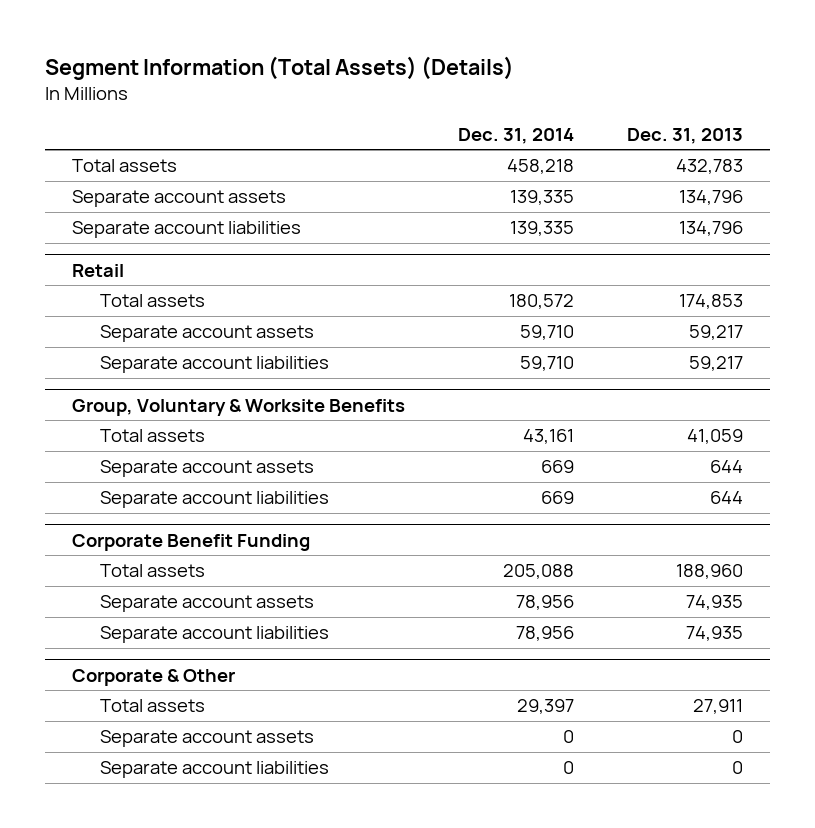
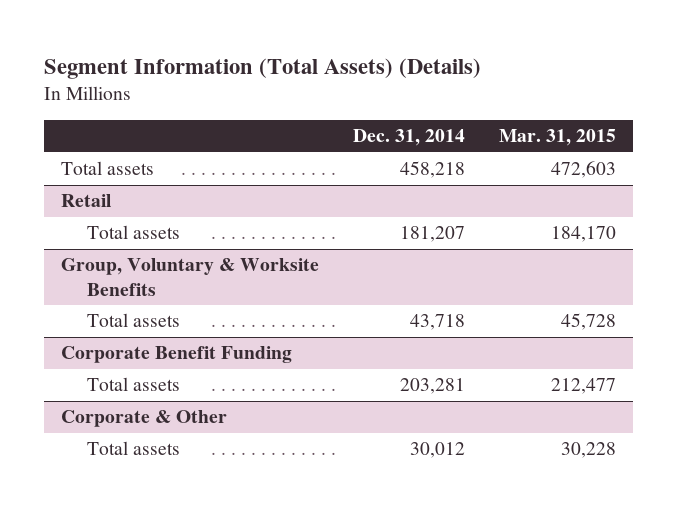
- | Dec. 31, 2014 | Dec. 31, 2013
+ | Dec. 31, 2014 | Mar. 31, 2015
- Separate account assets | 139,335 | 134,796
- Separate account liabilities | 139,335 | 134,796
@ Retail
- Total assets | 180,572 | 174,853
- Separate account assets | 59,710 | 59,217
- Separate account liabilities | 59,710 | 59,217
+ Total assets | 181,207 | 184,170
@ Group, Voluntary & Worksite Benefits
- Total assets | 43,161 | 41,059
- Separate account assets | 669 | 644
- Separate account liabilities | 669 | 644
+ Total assets | 43,718 | 45,728
@ Corporate Benefit Funding
- Total assets | 205,088 | 188,960
- Separate account assets | 78,956 | 74,935
- Separate account liabilities | 78,956 | 74,935
+ Total assets | 203,281 | 212,477
@ Corporate & Other
- Total assets | 29,397 | 27,911
- Separate account assets | 0 | 0
- Separate account liabilities | 0 | 0
+ Total assets | 30,012 | 30,228

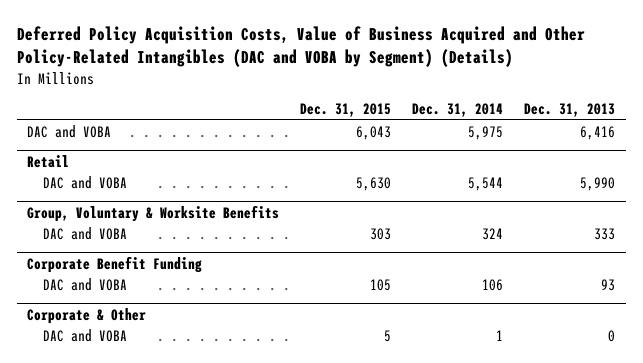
- Segment Information (Total Assets) (Details)
+ Deferred Policy Acquisition Costs, Value of Business Acquired and Other Policy-Related Intangibles (DAC and VOBA by Segment) (Details)
- | Dec. 31, 2014 | Mar. 31, 2015
+ | Dec. 31, 2015 | Dec. 31, 2014 | Dec. 31, 2013
- Total assets | 458,218 | 472,603
+ DAC and VOBA | 6,043 | 5,975 | 6,416
@ Retail
- Total assets | 181,207 | 184,170
+ DAC and VOBA | 5,630 | 5,544 | 5,990
@ Group, Voluntary & Worksite Benefits
- Total assets | 43,718 | 45,728
+ DAC and VOBA | 303 | 324 | 333
@ Corporate Benefit Funding
- Total assets | 203,281 | 212,477
+ DAC and VOBA | 105 | 106 | 93
@ Corporate & Other
- Total assets | 30,012 | 30,228
+ DAC and VOBA | 5 | 1 | 0

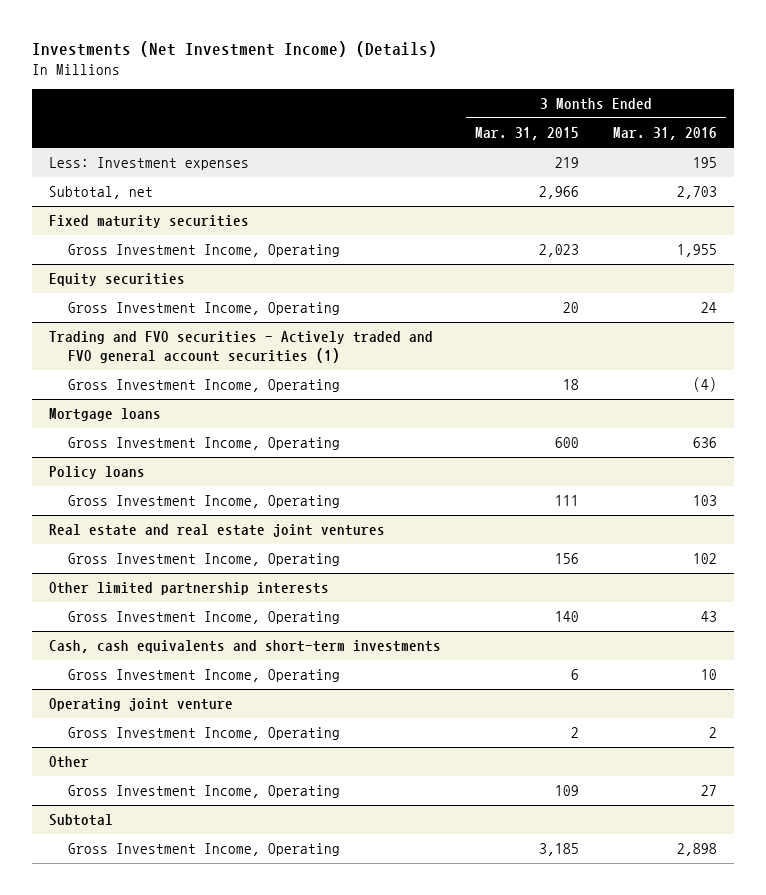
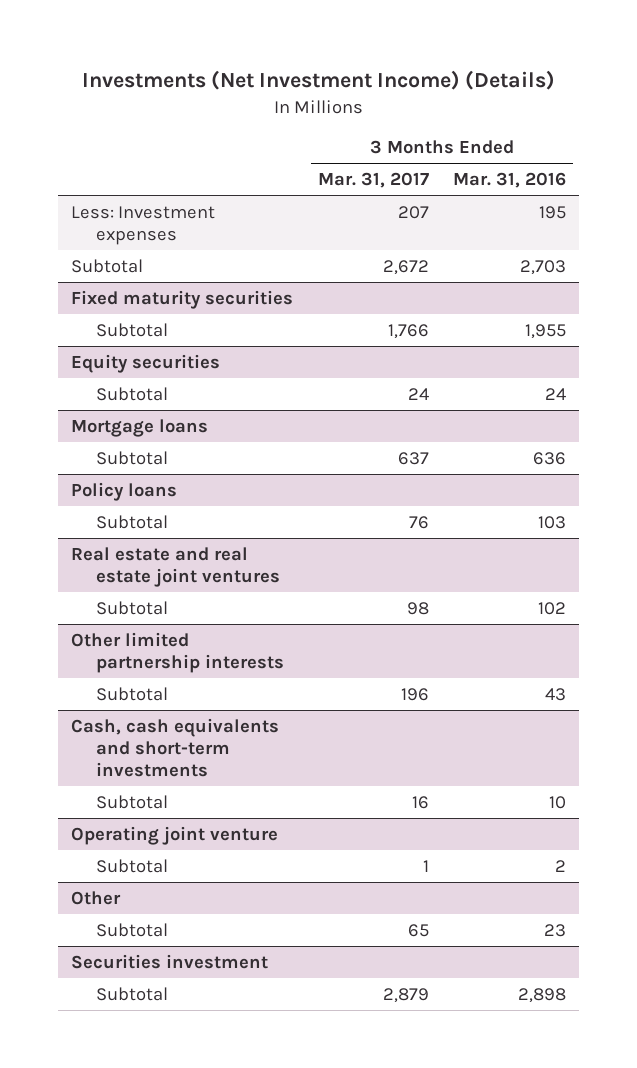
- | 3 Months Ended Mar. 31, 2015 | 3 Months Ended Mar. 31, 2016
+ | 3 Months Ended Mar. 31, 2017 | 3 Months Ended Mar. 31, 2016
- Subtotal, net | 2,966 | 2,703
+ Subtotal | 2,672 | 2,703
@ Fixed maturity securities
- Gross Investment Income, Operating | 2,023 | 1,955
+ Subtotal | 1,766 | 1,955
@ Equity securities
- Gross Investment Income, Operating | 20 | 24
- Trading and FVO securities - Actively traded and FVO general account securities (1)
- Gross Investment Income, Operating | 18 | (4)
@ Equity securities
+ Subtotal | 24 | 24
@ Mortgage loans
- Gross Investment Income, Operating | 600 | 636
+ Subtotal | 637 | 636
@ Policy loans
- Gross Investment Income, Operating | 111 | 103
+ Subtotal | 76 | 103
@ Real estate and real estate joint ventures
- Gross Investment Income, Operating | 156 | 102
+ Subtotal | 98 | 102
@ Other limited partnership interests
- Gross Investment Income, Operating | 140 | 43
+ Subtotal | 196 | 43
@ Cash, cash equivalents and short-term investments
- Gross Investment Income, Operating | 6 | 10
+ Subtotal | 16 | 10
@ Operating joint venture
- Gross Investment Income, Operating | 2 | 2
+ Subtotal | 1 | 2
@ Other
- Gross Investment Income, Operating | 109 | 27
- Subtotal
- Gross Investment Income, Operating | 3,185 | 2,898
@ Other
+ Subtotal | 65 | 23
+ Securities investment
+ Subtotal | 2,879 | 2,898

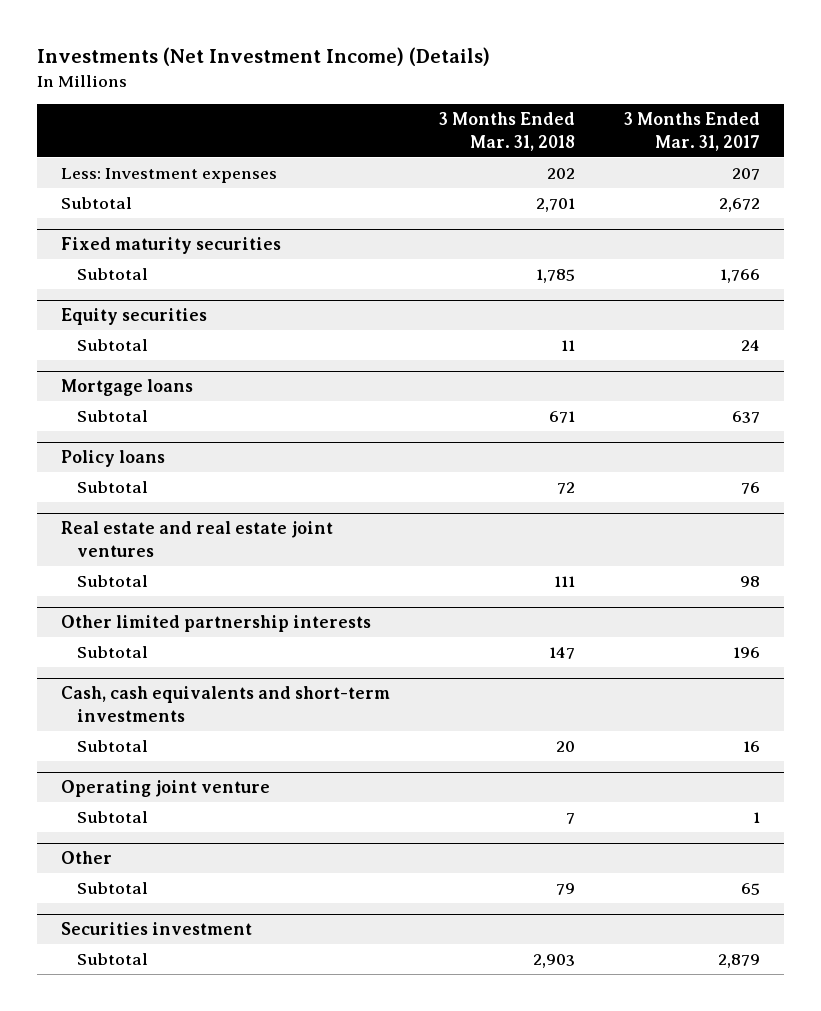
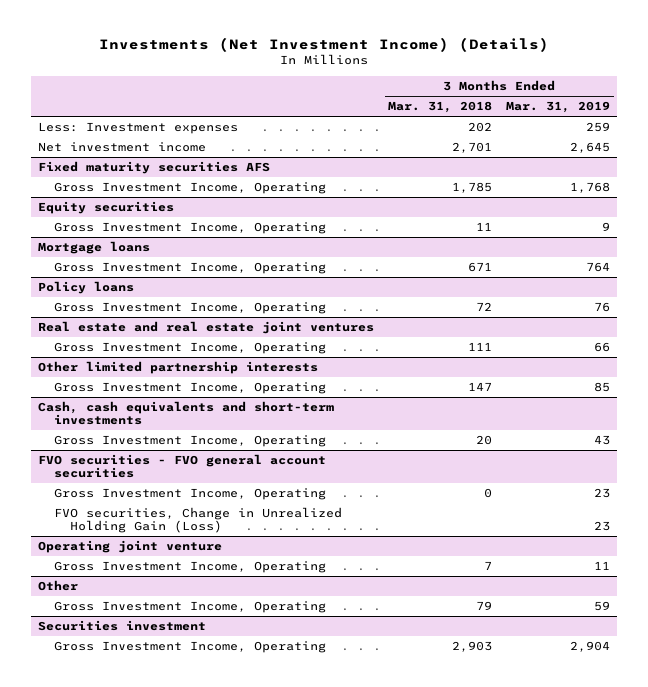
- | 3 Months Ended Mar. 31, 2018 | 3 Months Ended Mar. 31, 2017
+ | 3 Months Ended Mar. 31, 2018 | 3 Months Ended Mar. 31, 2019
- Subtotal | 2,701 | 2,672
- Fixed maturity securities
- Subtotal | 1,785 | 1,766
+ Net investment income | 2,701 | 2,645
+ Fixed maturity securities AFS
+ Gross Investment Income, Operating | 1,785 | 1,768
@ Equity securities
- Subtotal | 11 | 24
+ Gross Investment Income, Operating | 11 | 9
@ Mortgage loans
- Subtotal | 671 | 637
+ Gross Investment Income, Operating | 671 | 764
@ Policy loans
- Subtotal | 72 | 76
+ Gross Investment Income, Operating | 72 | 76
@ Real estate and real estate joint ventures
- Subtotal | 111 | 98
+ Gross Investment Income, Operating | 111 | 66
@ Other limited partnership interests
- Subtotal | 147 | 196
+ Gross Investment Income, Operating | 147 | 85
@ Cash, cash equivalents and short-term investments
- Subtotal | 20 | 16
+ Gross Investment Income, Operating | 20 | 43
+ FVO securities - FVO general account securities
+ Gross Investment Income, Operating | 0 | 23
+ FVO securities, Change in Unrealized Holding Gain (Loss) | | 23
@ Operating joint venture
- Subtotal | 7 | 1
+ Gross Investment Income, Operating | 7 | 11
@ Other
- Subtotal | 79 | 65
+ Gross Investment Income, Operating | 79 | 59
@ Securities investment
- Subtotal | 2,903 | 2,879
+ Gross Investment Income, Operating | 2,903 | 2,904

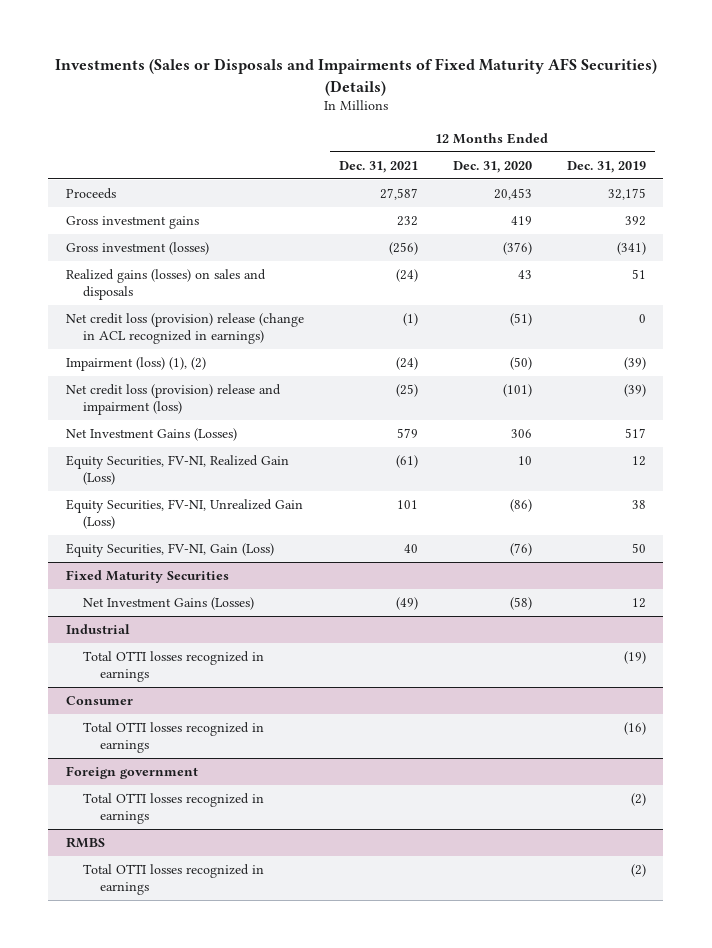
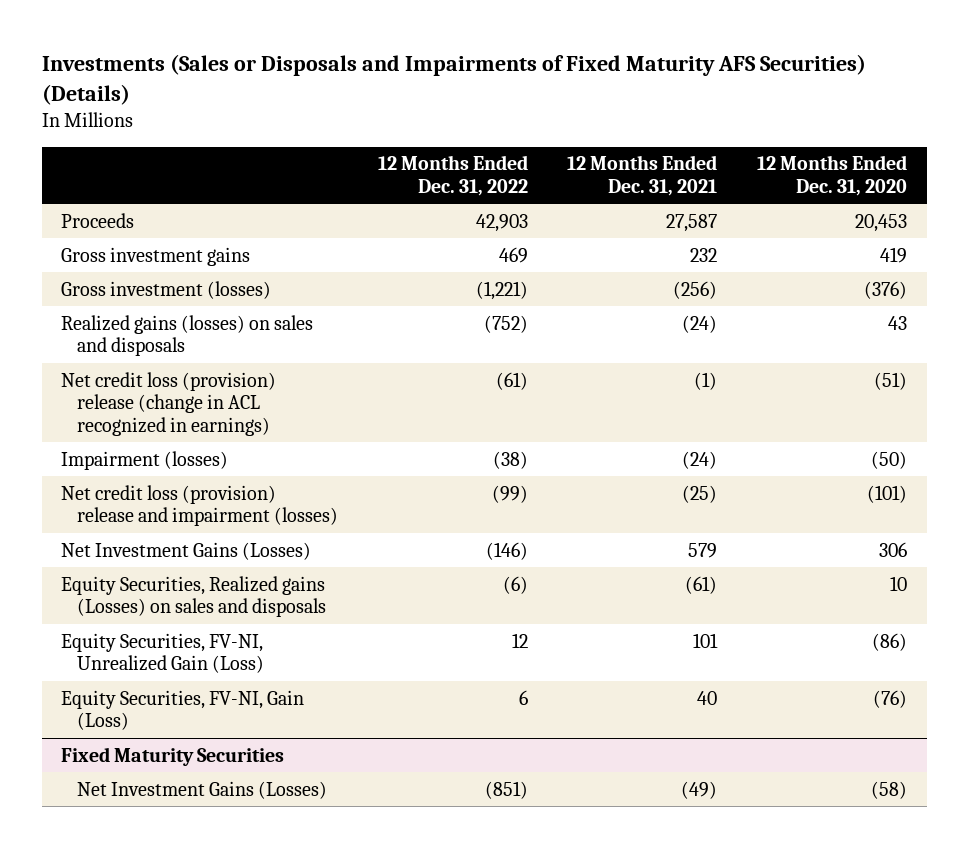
- | 12 Months Ended Dec. 31, 2021 | 12 Months Ended Dec. 31, 2020 | 12 Months Ended Dec. 31, 2019
+ | 12 Months Ended Dec. 31, 2022 | 12 Months Ended Dec. 31, 2021 | 12 Months Ended Dec. 31, 2020
- Impairment (loss) (1), (2) | (24) | (50) | (39)
- Net credit loss (provision) release and impairment (loss) | (25) | (101) | (39)
+ Impairment (losses) | (38) | (24) | (50)
+ Net credit loss (provision) release and impairment (losses) | (99) | (25) | (101)
- Equity Securities, FV-NI, Realized Gain (Loss) | (61) | 10 | 12
+ Equity Securities, Realized gains (Losses) on sales and disposals | (6) | (61) | 10
- Industrial
- Total OTTI losses recognized in earnings | | | (19)
- Consumer
- Total OTTI losses recognized in earnings | | | (16)
- Foreign government
- Total OTTI losses recognized in earnings | | | (2)
- RMBS
- Total OTTI losses recognized in earnings | | | (2)

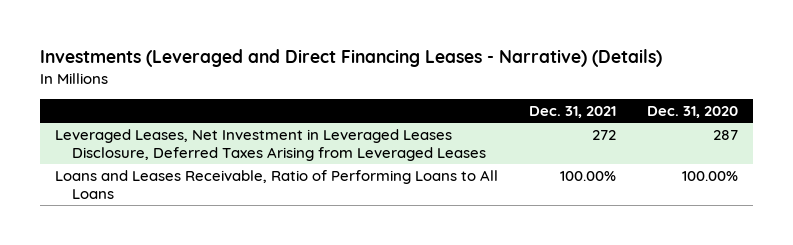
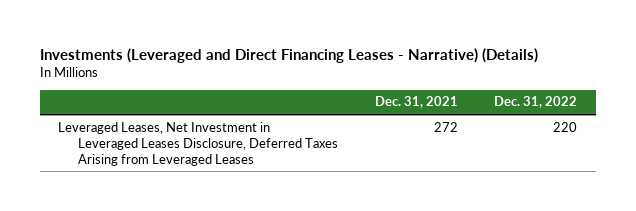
- | Dec. 31, 2021 | Dec. 31, 2020
+ | Dec. 31, 2021 | Dec. 31, 2022
- Loans and Leases Receivable, Ratio of Performing Loans to All Loans | 100.00% | 100.00%

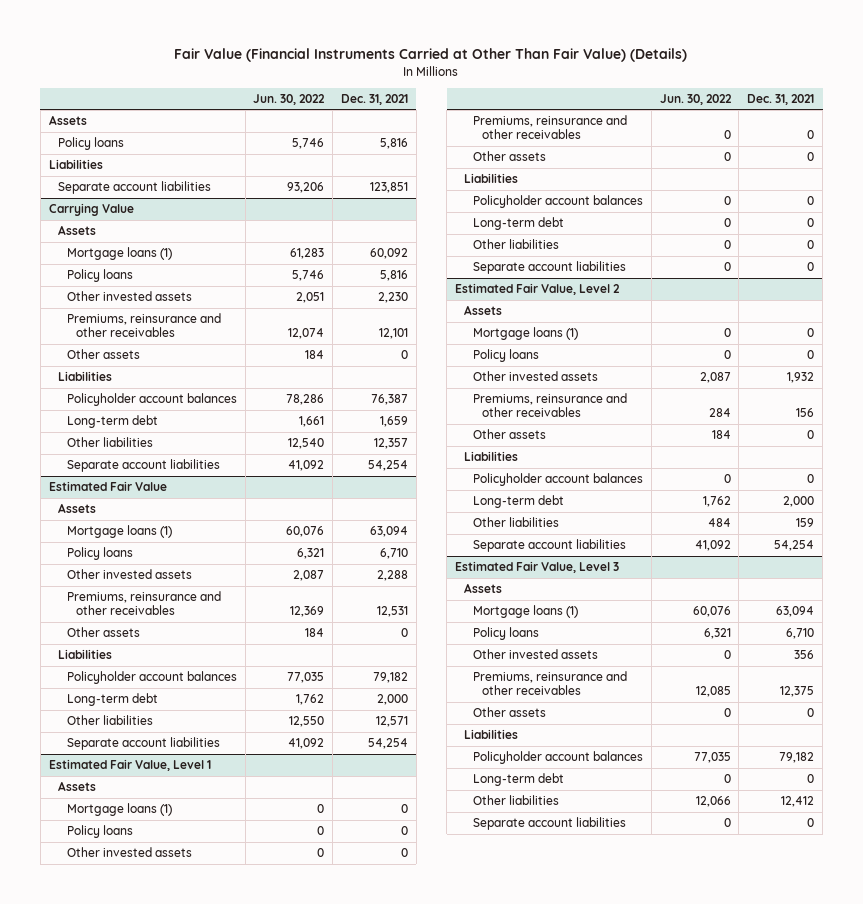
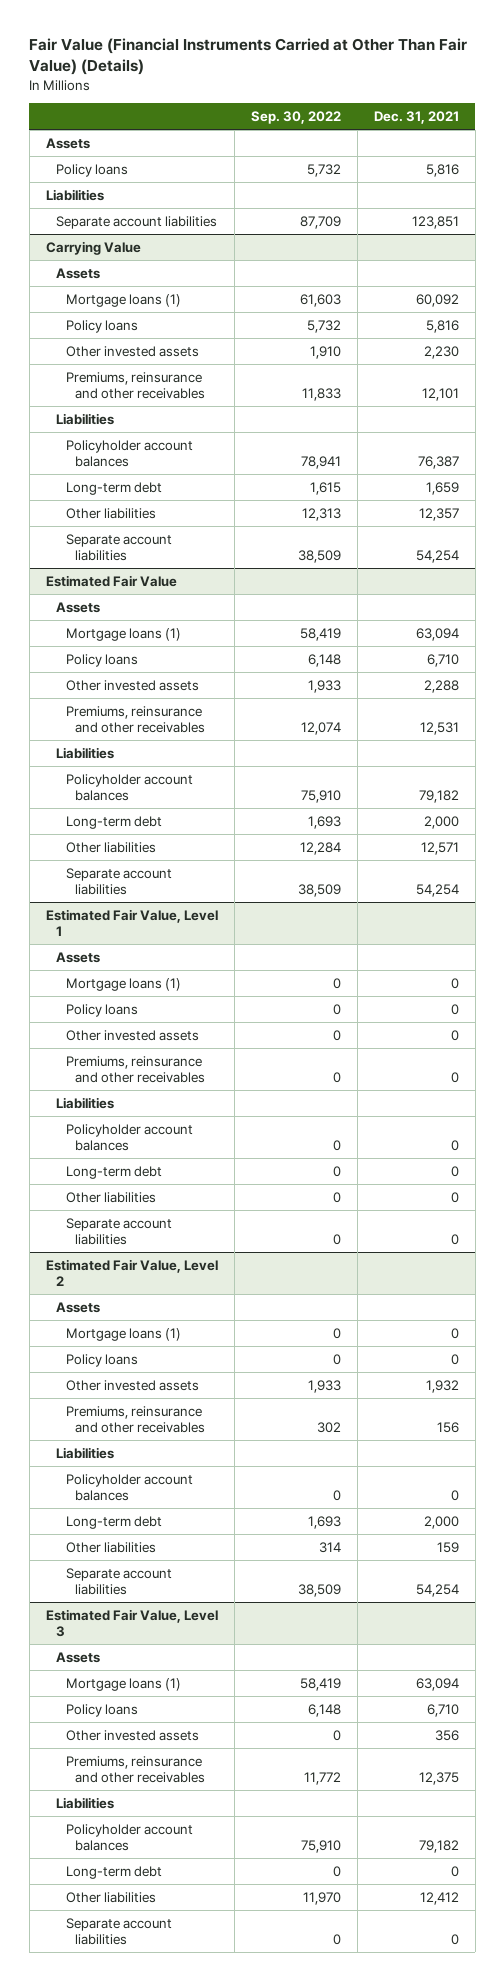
- | Jun. 30, 2022 | Dec. 31, 2021
+ | Sep. 30, 2022 | Dec. 31, 2021
@ Carrying Value
- Other assets | 184 | 0
@ Estimated Fair Value
- Other assets | 184 | 0
@ Estimated Fair Value, Level 1
- Other assets | 0 | 0
@ Estimated Fair Value, Level 2
- Other assets | 184 | 0
@ Estimated Fair Value, Level 3
- Other assets | 0 | 0

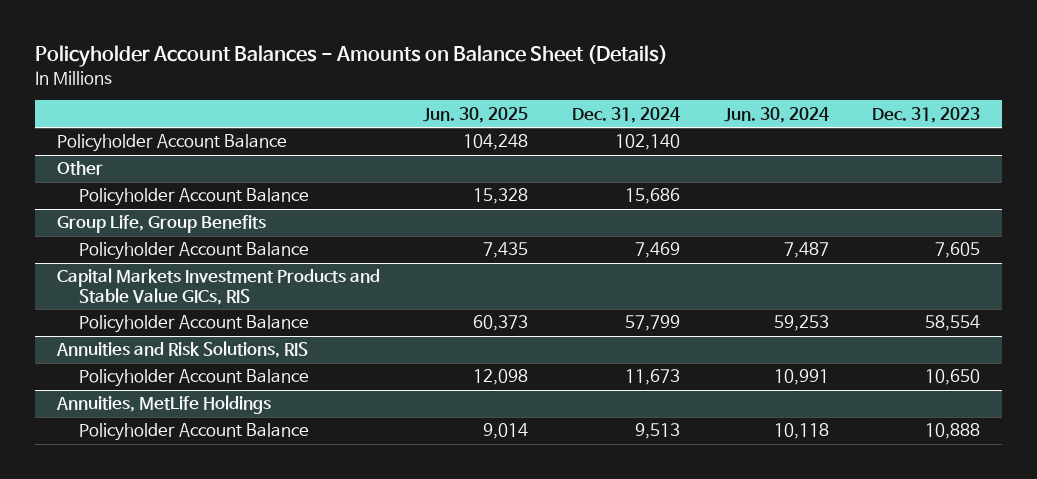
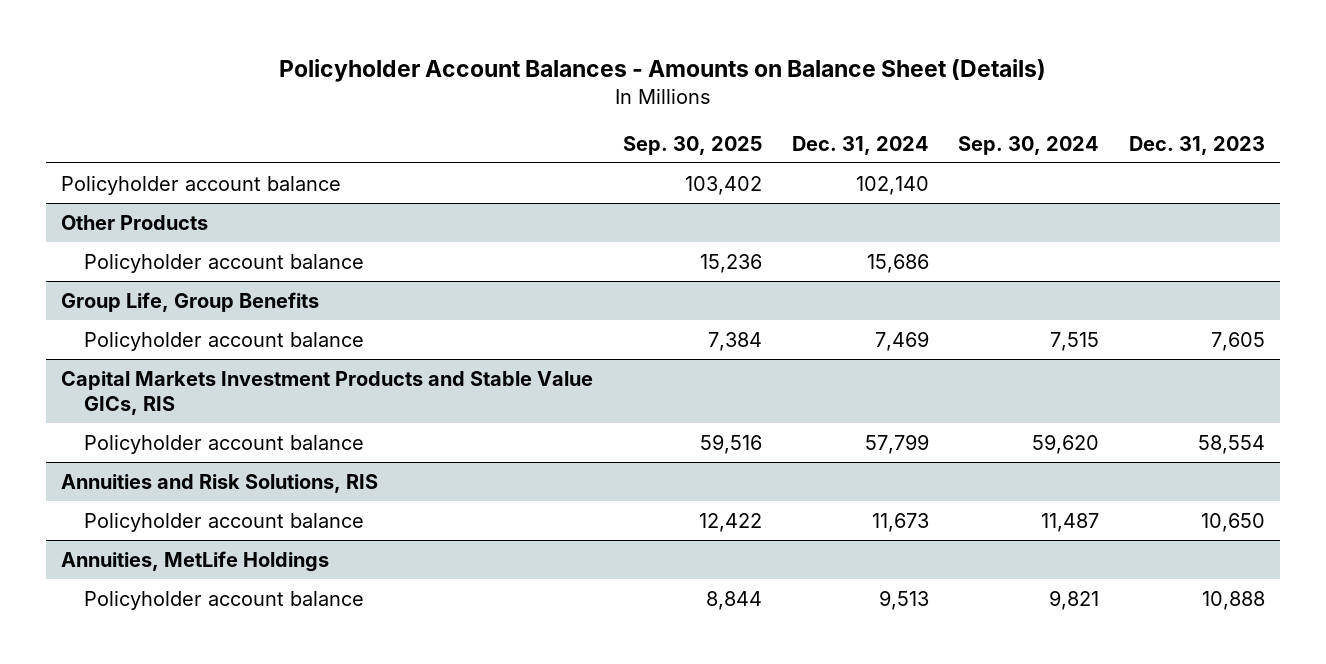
- | Jun. 30, 2025 | Dec. 31, 2024 | Jun. 30, 2024 | Dec. 31, 2023
+ | Sep. 30, 2025 | Dec. 31, 2024 | Sep. 30, 2024 | Dec. 31, 2023
- Policyholder Account Balance | 104,248 | 102,140 | |
- Other
- Policyholder Account Balance | 15,328 | 15,686 | |
+ Policyholder account balance | 103,402 | 102,140 | |
+ Other Products
+ Policyholder account balance | 15,236 | 15,686 | |
@ Group Life, Group Benefits
- Policyholder Account Balance | 7,435 | 7,469 | 7,487 | 7,605
+ Policyholder account balance | 7,384 | 7,469 | 7,515 | 7,605
@ Capital Markets Investment Products and Stable Value GICs, RIS
- Policyholder Account Balance | 60,373 | 57,799 | 59,253 | 58,554
+ Policyholder account balance | 59,516 | 57,799 | 59,620 | 58,554
@ Annuities and Risk Solutions, RIS
- Policyholder Account Balance | 12,098 | 11,673 | 10,991 | 10,650
+ Policyholder account balance | 12,422 | 11,673 | 11,487 | 10,650
@ Annuities, MetLife Holdings
- Policyholder Account Balance | 9,014 | 9,513 | 10,118 | 10,888
+ Policyholder account balance | 8,844 | 9,513 | 9,821 | 10,888

